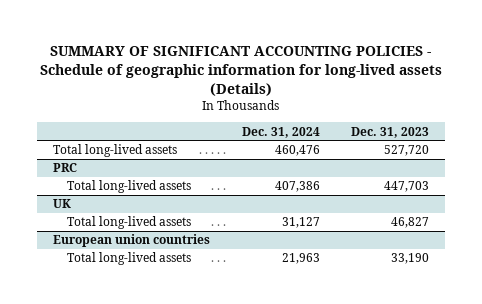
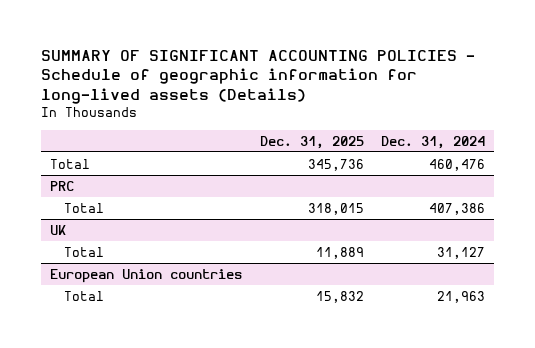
- | Dec. 31, 2024 | Dec. 31, 2023
+ | Dec. 31, 2025 | Dec. 31, 2024
- Total long-lived assets | 460,476 | 527,720
+ Total | 345,736 | 460,476
@ PRC
- Total long-lived assets | 407,386 | 447,703
+ Total | 318,015 | 407,386
@ UK
- Total long-lived assets | 31,127 | 46,827
- European union countries
- Total long-lived assets | 21,963 | 33,190
@ UK
+ Total | 11,889 | 31,127
+ European Union countries
+ Total | 15,832 | 21,963

